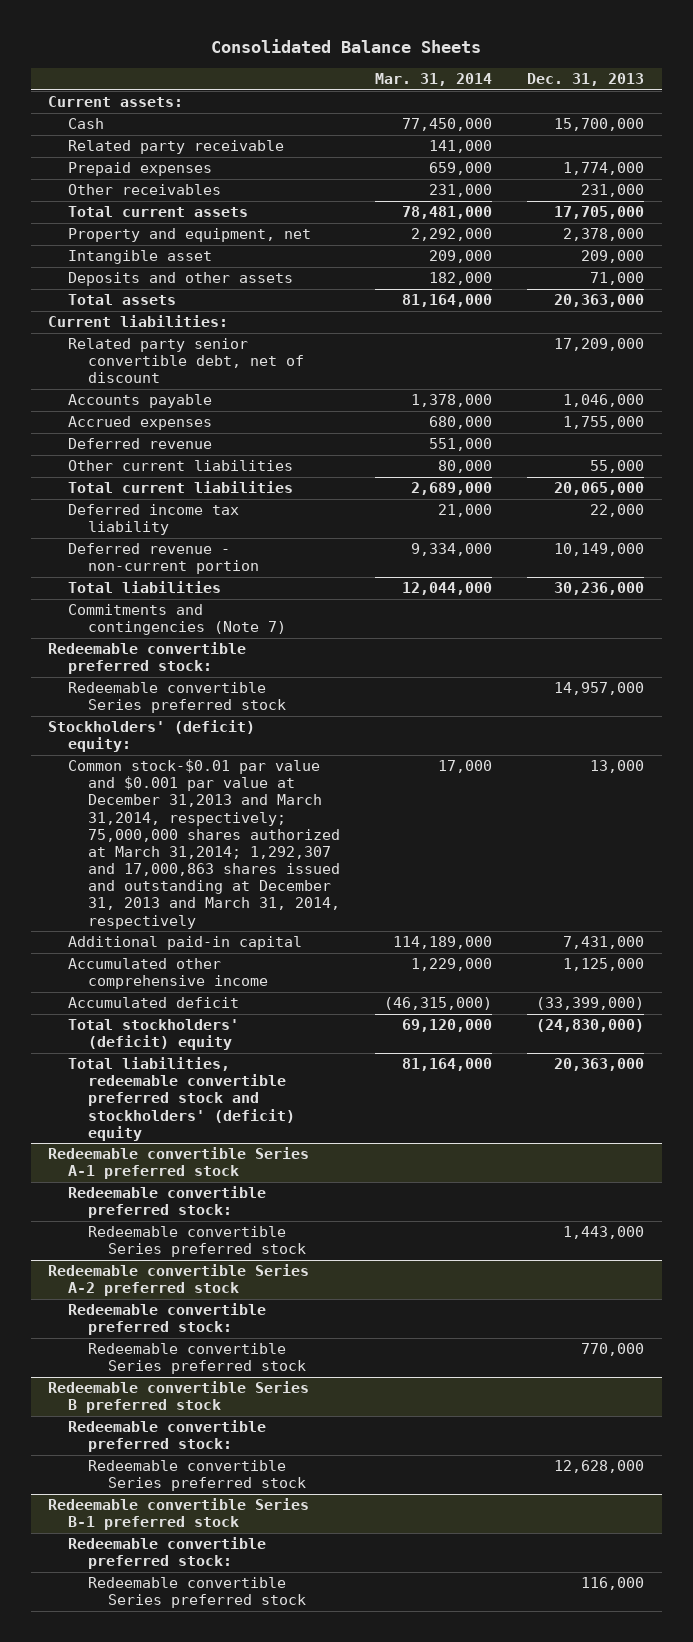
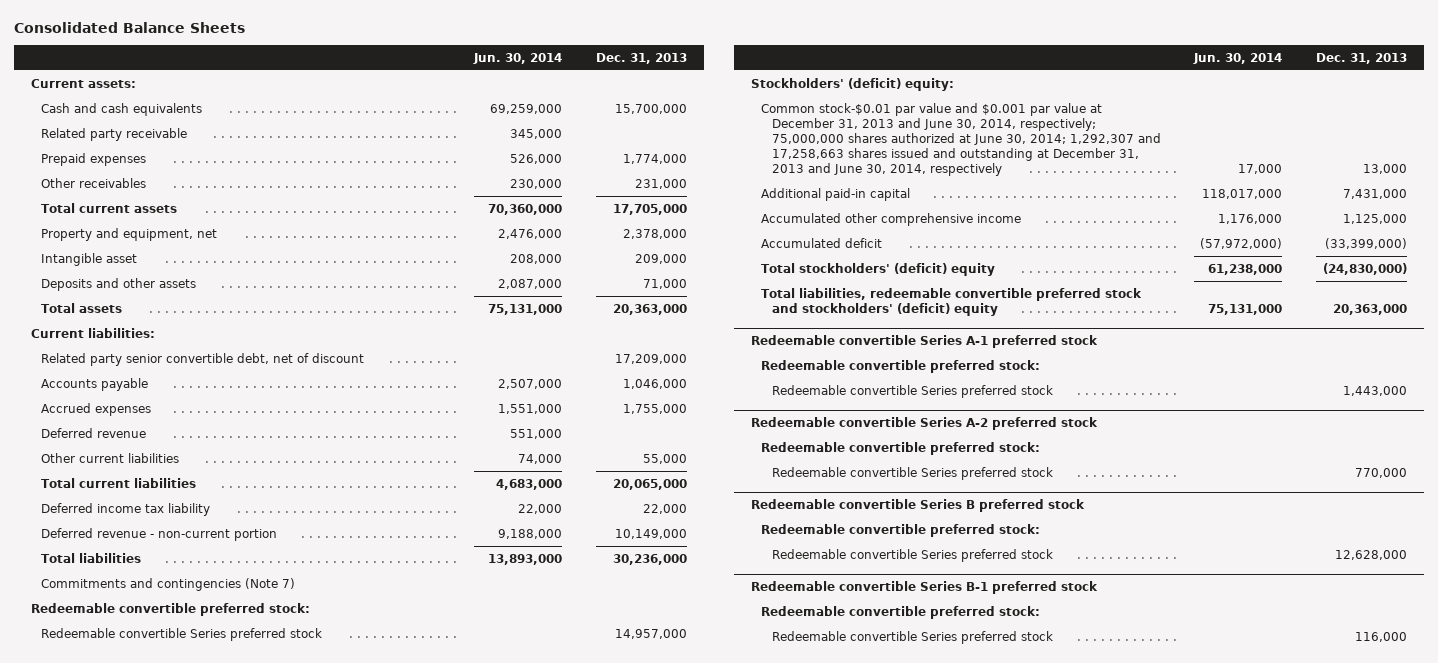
- | Mar. 31, 2014 | Dec. 31, 2013
+ | Jun. 30, 2014 | Dec. 31, 2013
- Cash | 77,450,000 | 15,700,000
+ Cash and cash equivalents | 69,259,000 | 15,700,000
- Common stock-$0.01 par value and $0.001 par value at December 31,2013 and March 31,2014, respectively; 75,000,000 shares authorized at March 31,2014; 1,292,307 and 17,000,863 shares issued and outstanding at December 31, 2013 and March 31, 2014, respectively | 17,000 | 13,000
+ Common stock-$0.01 par value and $0.001 par value at December 31, 2013 and June 30, 2014, respectively; 75,000,000 shares authorized at June 30, 2014; 1,292,307 and 17,258,663 shares issued and outstanding at December 31, 2013 and June 30, 2014, respectively | 17,000 | 13,000

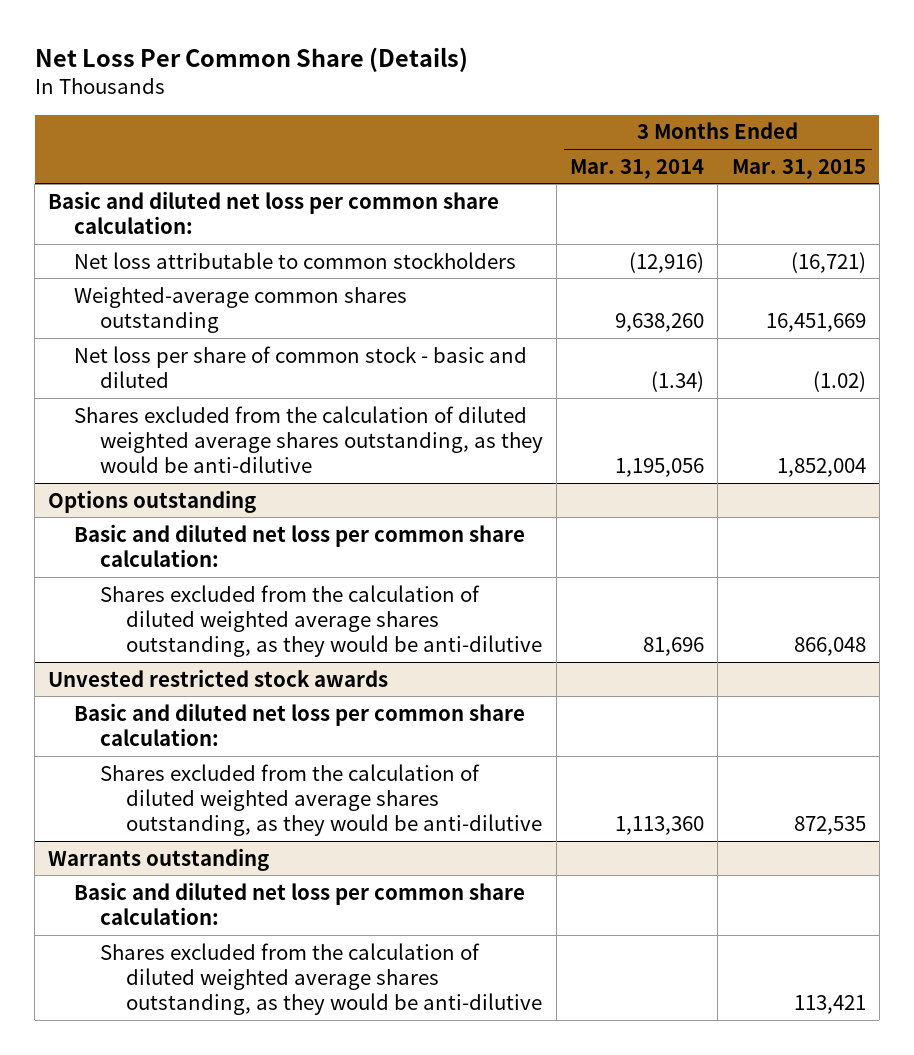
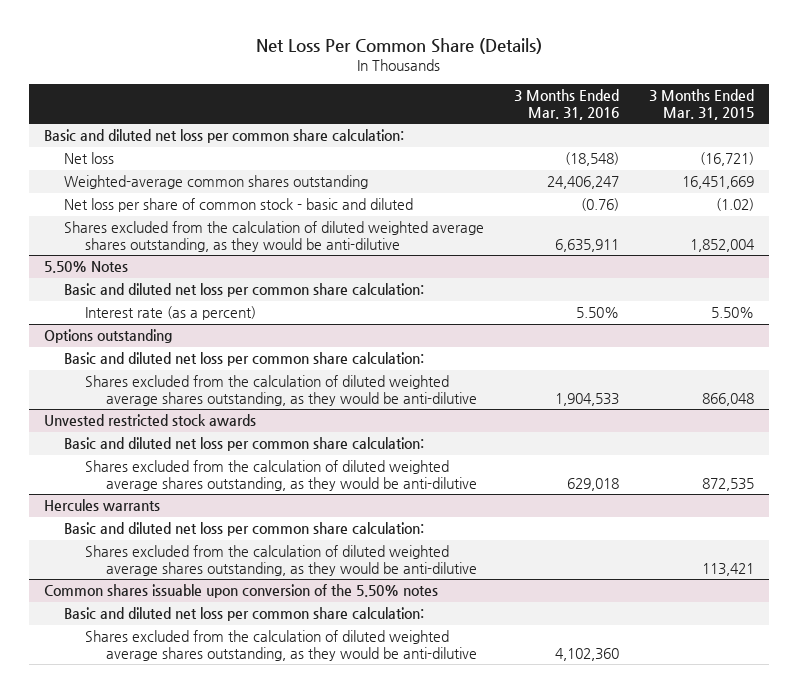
- | 3 Months Ended Mar. 31, 2014 | 3 Months Ended Mar. 31, 2015
+ | 3 Months Ended Mar. 31, 2016 | 3 Months Ended Mar. 31, 2015
- Net loss attributable to common stockholders | (12,916) | (16,721)
+ Net loss | (18,548) | (16,721)
+ 5.50% Notes
+ Basic and diluted net loss per common share calculation:
+ Interest rate (as a percent) | 5.50% | 5.50%
- Warrants outstanding
+ Hercules warrants
+ Common shares issuable upon conversion of the 5.50% notes
+ Basic and diluted net loss per common share calculation:
+ Shares excluded from the calculation of diluted weighted average shares outstanding, as they would be anti-dilutive | 4,102,360 |

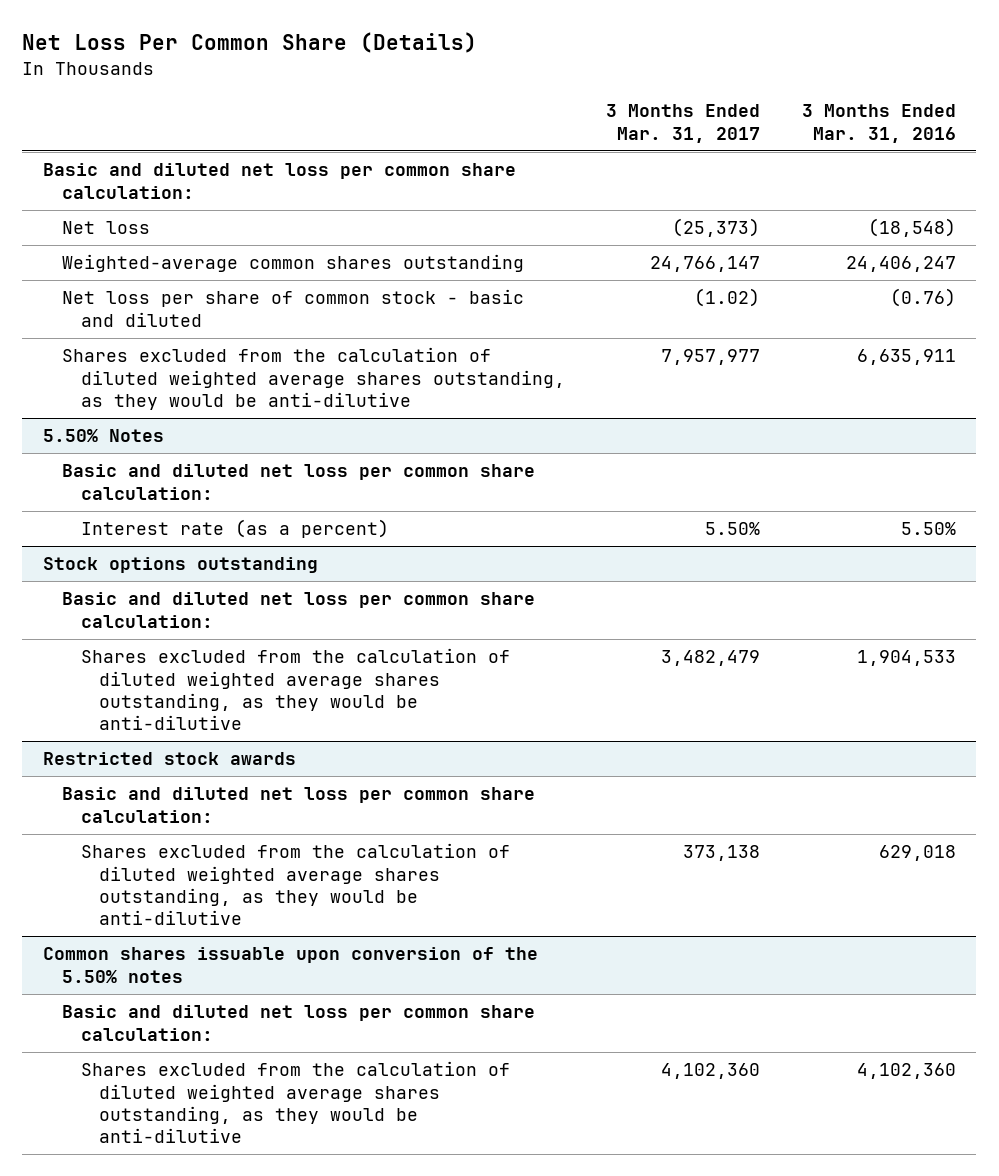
- | 3 Months Ended Mar. 31, 2016 | 3 Months Ended Mar. 31, 2015
+ | 3 Months Ended Mar. 31, 2017 | 3 Months Ended Mar. 31, 2016
- Options outstanding
+ Stock options outstanding
- Unvested restricted stock awards
+ Restricted stock awards
- Hercules warrants
- Basic and diluted net loss per common share calculation:
- Shares excluded from the calculation of diluted weighted average shares outstanding, as they would be anti-dilutive | | 113,421

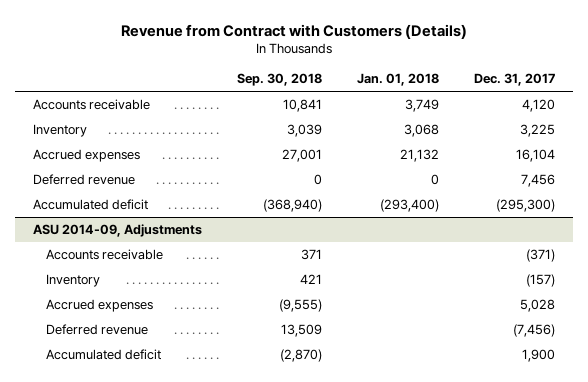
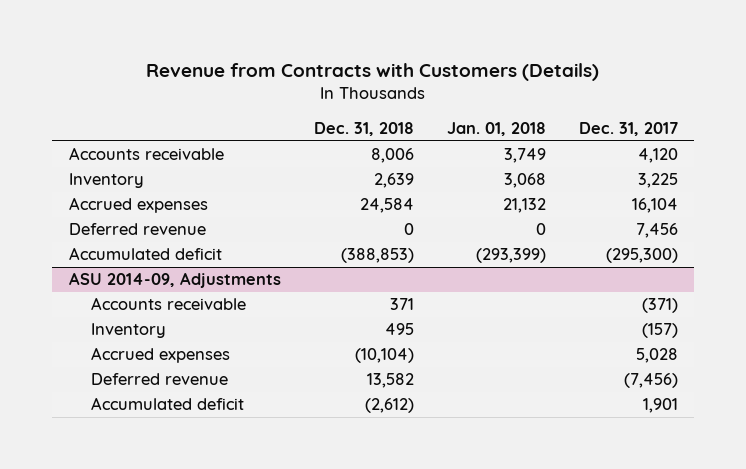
- Revenue from Contract with Customers (Details)
+ Revenue from Contracts with Customers (Details)
- | Sep. 30, 2018 | Jan. 01, 2018 | Dec. 31, 2017
+ | Dec. 31, 2018 | Jan. 01, 2018 | Dec. 31, 2017
- Accumulated deficit | (368,940) | (293,400) | (295,300)
+ Accumulated deficit | (388,853) | (293,399) | (295,300)
@ ASU 2014-09, Adjustments
- Accumulated deficit | (2,870) | | 1,900
+ Accumulated deficit | (2,612) | | 1,901

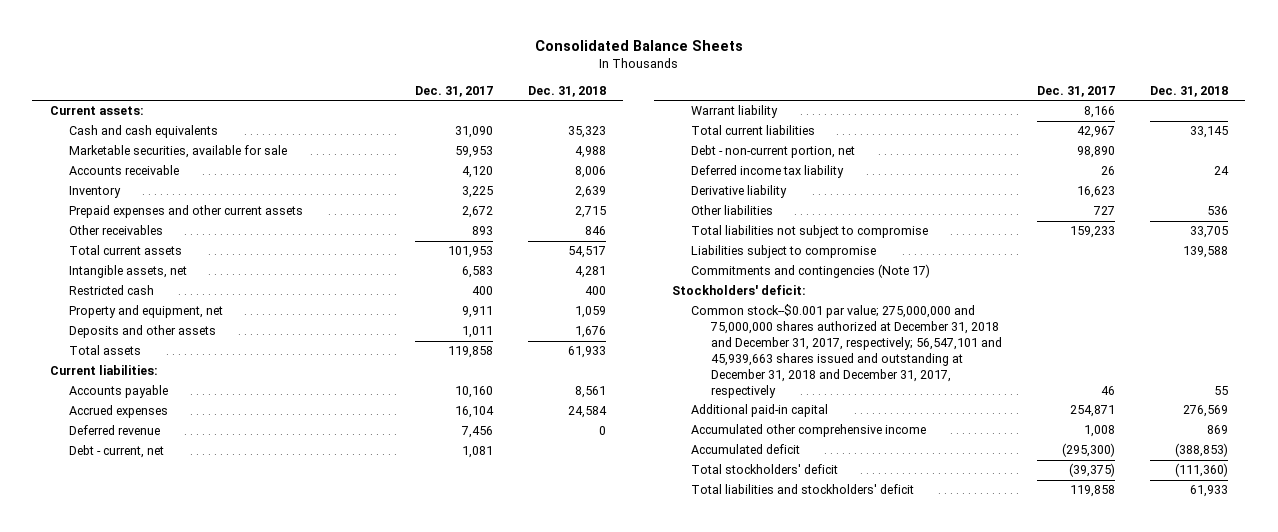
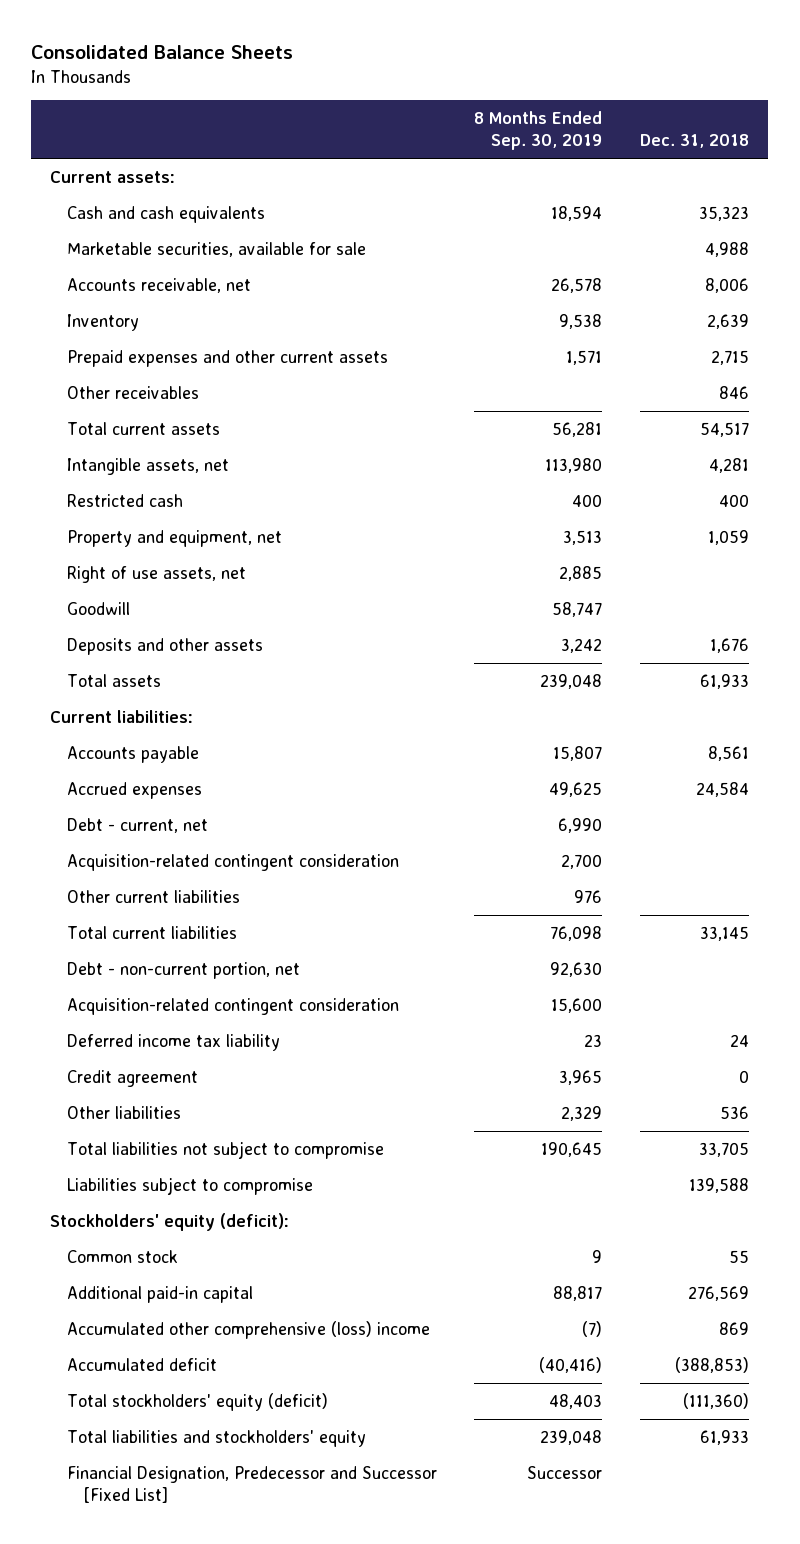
- | Dec. 31, 2017 | Dec. 31, 2018
+ | 8 Months Ended Sep. 30, 2019 | Dec. 31, 2018
- Accounts receivable | 4,120 | 8,006
+ Accounts receivable, net | 26,578 | 8,006
+ Right of use assets, net | 2,885 |
+ Goodwill | 58,747 |
- Deferred revenue | 7,456 | 0
- Warrant liability | 8,166 |
+ Acquisition-related contingent consideration | 2,700 |
+ Other current liabilities | 976 |
+ Acquisition-related contingent consideration | 15,600 |
- Derivative liability | 16,623 |
+ Credit agreement | 3,965 | 0
- Commitments and contingencies (Note 17)
- Stockholders' deficit:
- Common stock--$0.001 par value; 275,000,000 and 75,000,000 shares authorized at December 31, 2018 and December 31, 2017, respectively; 56,547,101 and 45,939,663 shares issued and outstanding at December 31, 2018 and December 31, 2017, respectively | 46 | 55
+ Stockholders' equity (deficit):
+ Common stock | 9 | 55
- Accumulated other comprehensive income | 1,008 | 869
+ Accumulated other comprehensive (loss) income | (7) | 869
- Total stockholders' deficit | (39,375) | (111,360)
- Total liabilities and stockholders' deficit | 119,858 | 61,933
+ Total stockholders' equity (deficit) | 48,403 | (111,360)
+ Total liabilities and stockholders' equity | 239,048 | 61,933
+ Financial Designation, Predecessor and Successor [Fixed List] | Successor |

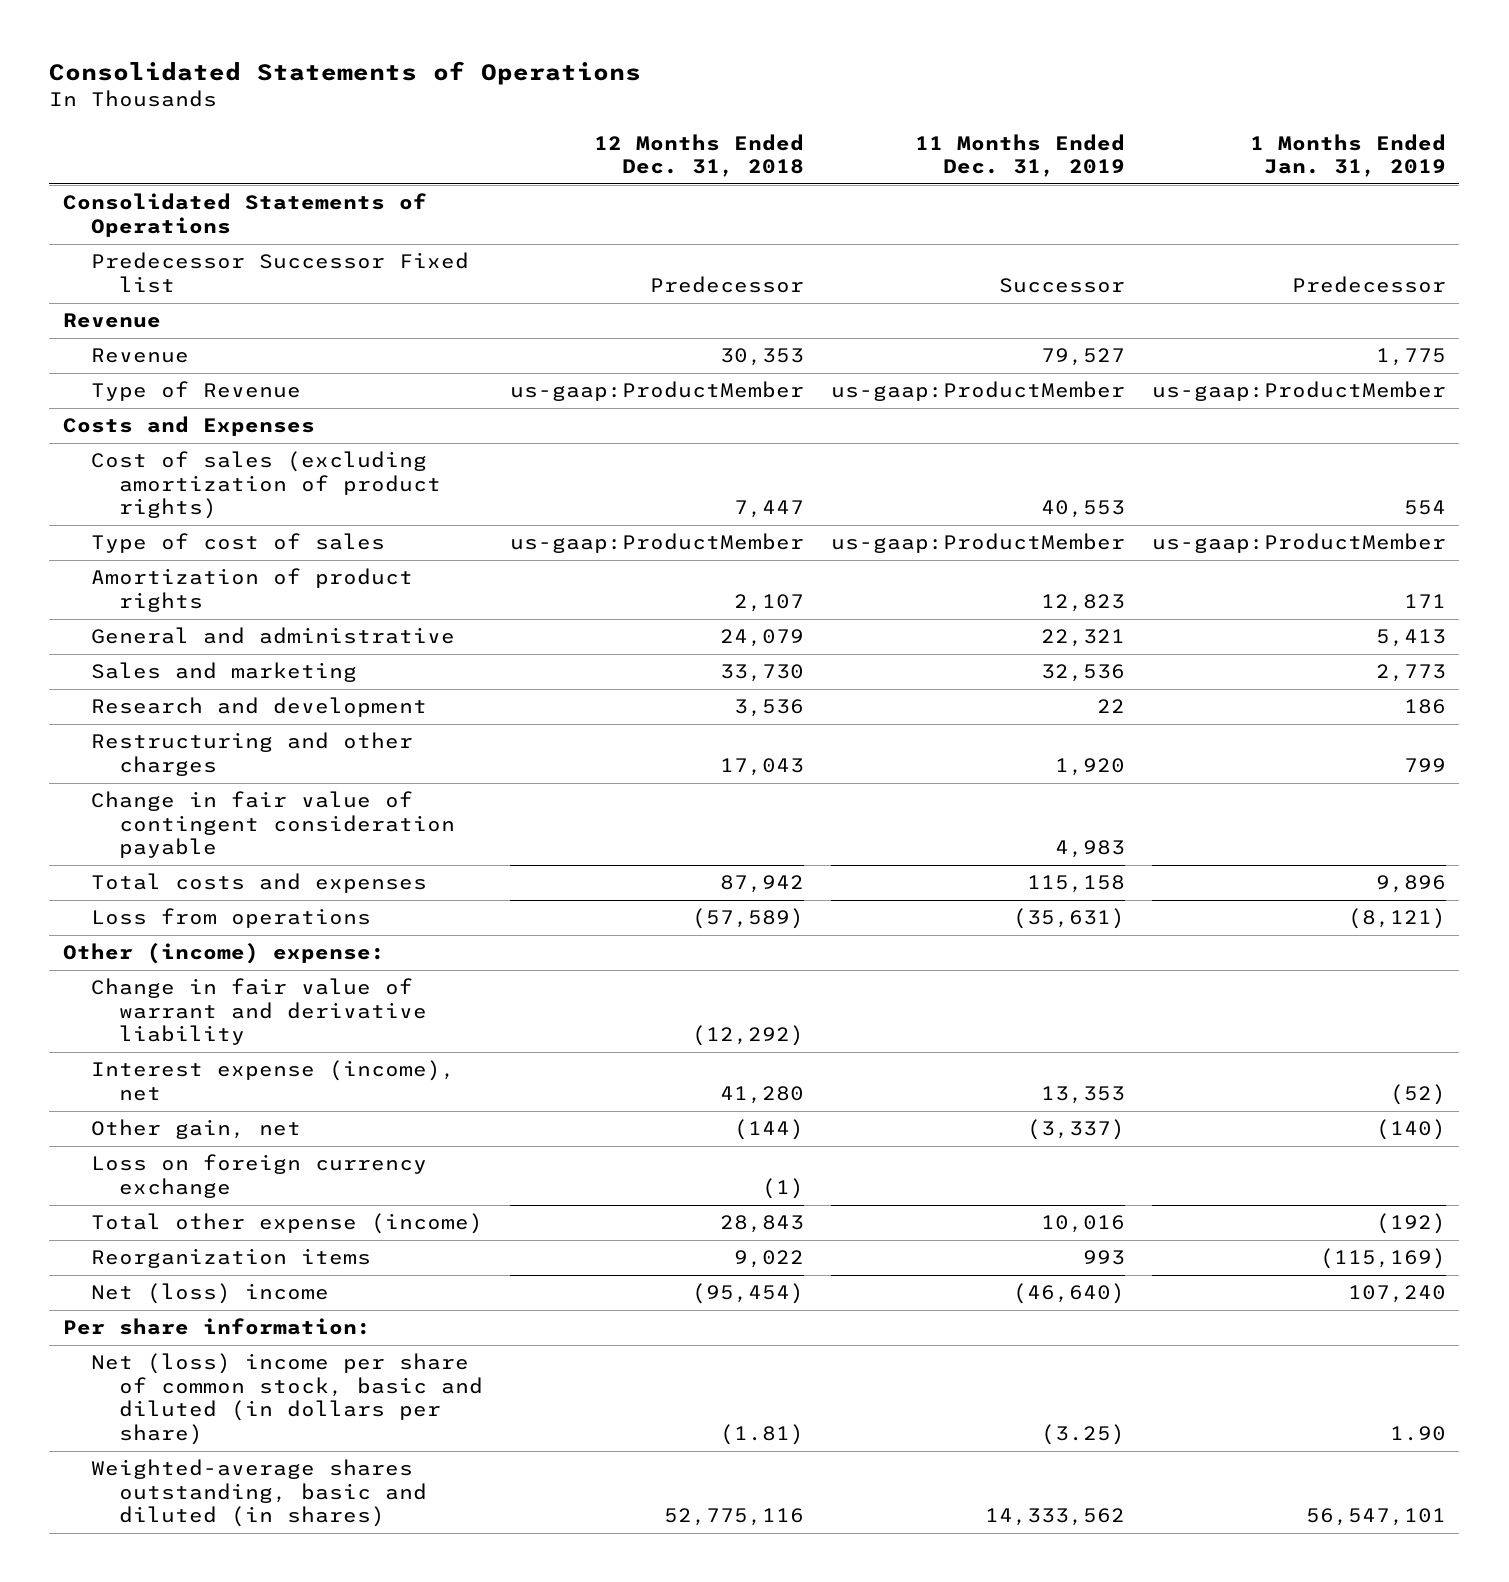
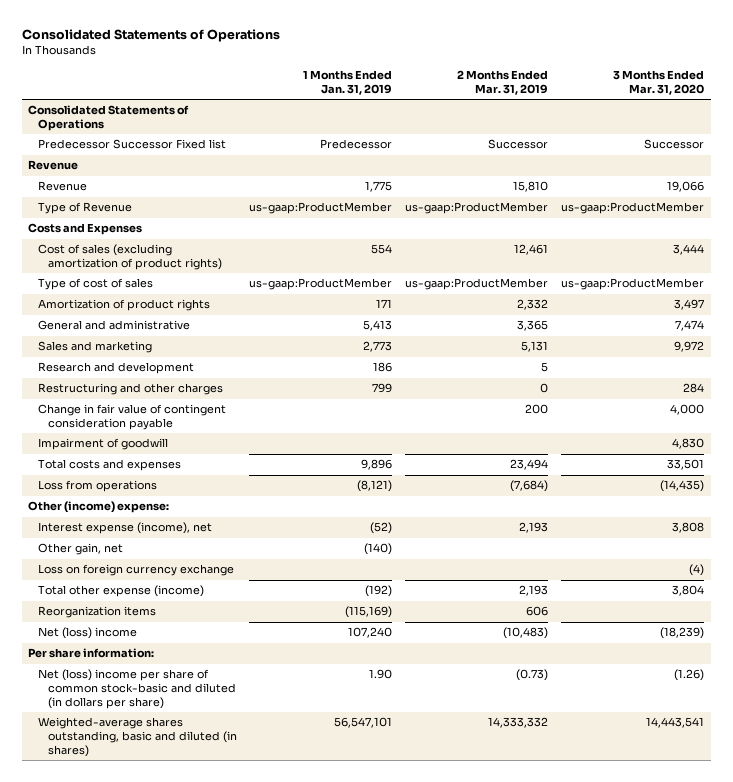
- | 12 Months Ended Dec. 31, 2018 | 11 Months Ended Dec. 31, 2019 | 1 Months Ended Jan. 31, 2019
+ | 1 Months Ended Jan. 31, 2019 | 2 Months Ended Mar. 31, 2019 | 3 Months Ended Mar. 31, 2020
+ Impairment of goodwill | | | 4,830
- Change in fair value of warrant and derivative liability | (12,292) | |
- Net (loss) income per share of common stock, basic and diluted (in dollars per share) | (1.81) | (3.25) | 1.90
+ Net (loss) income per share of common stock-basic and diluted (in dollars per share) | 1.90 | (0.73) | (1.26)

